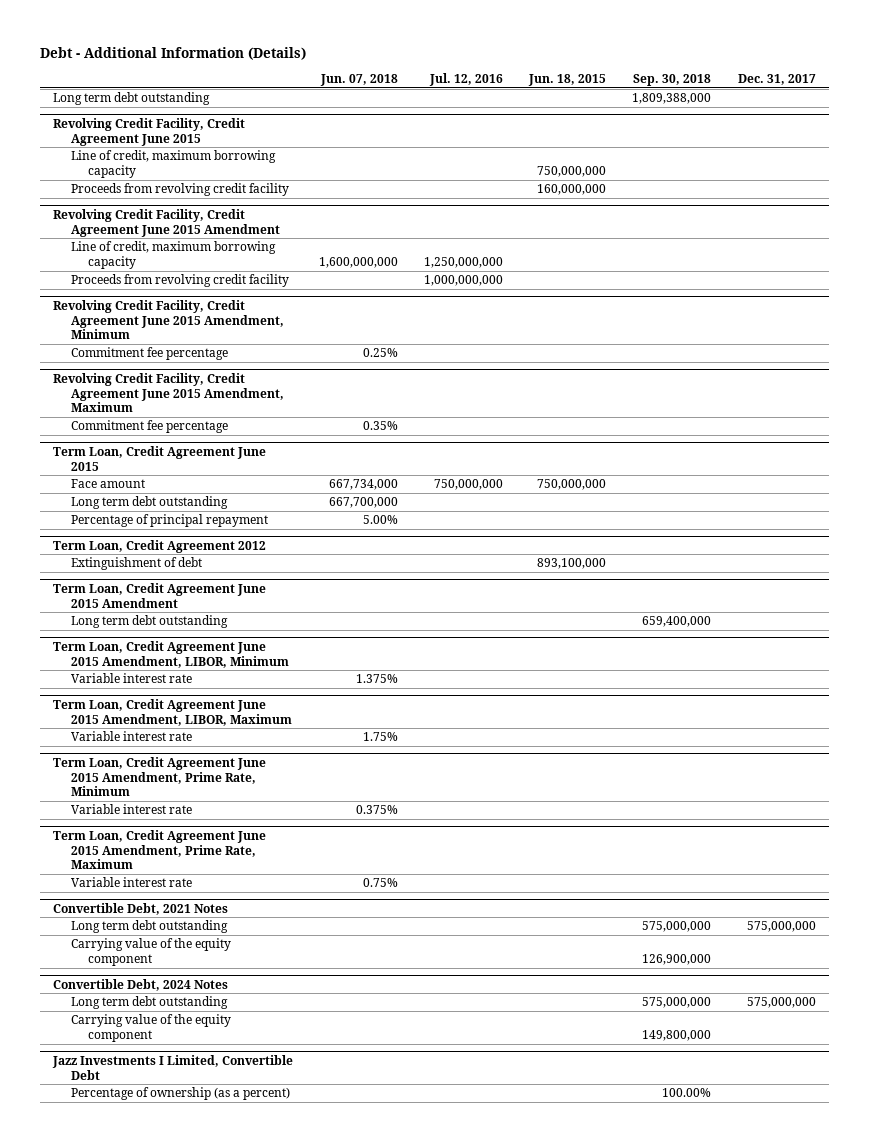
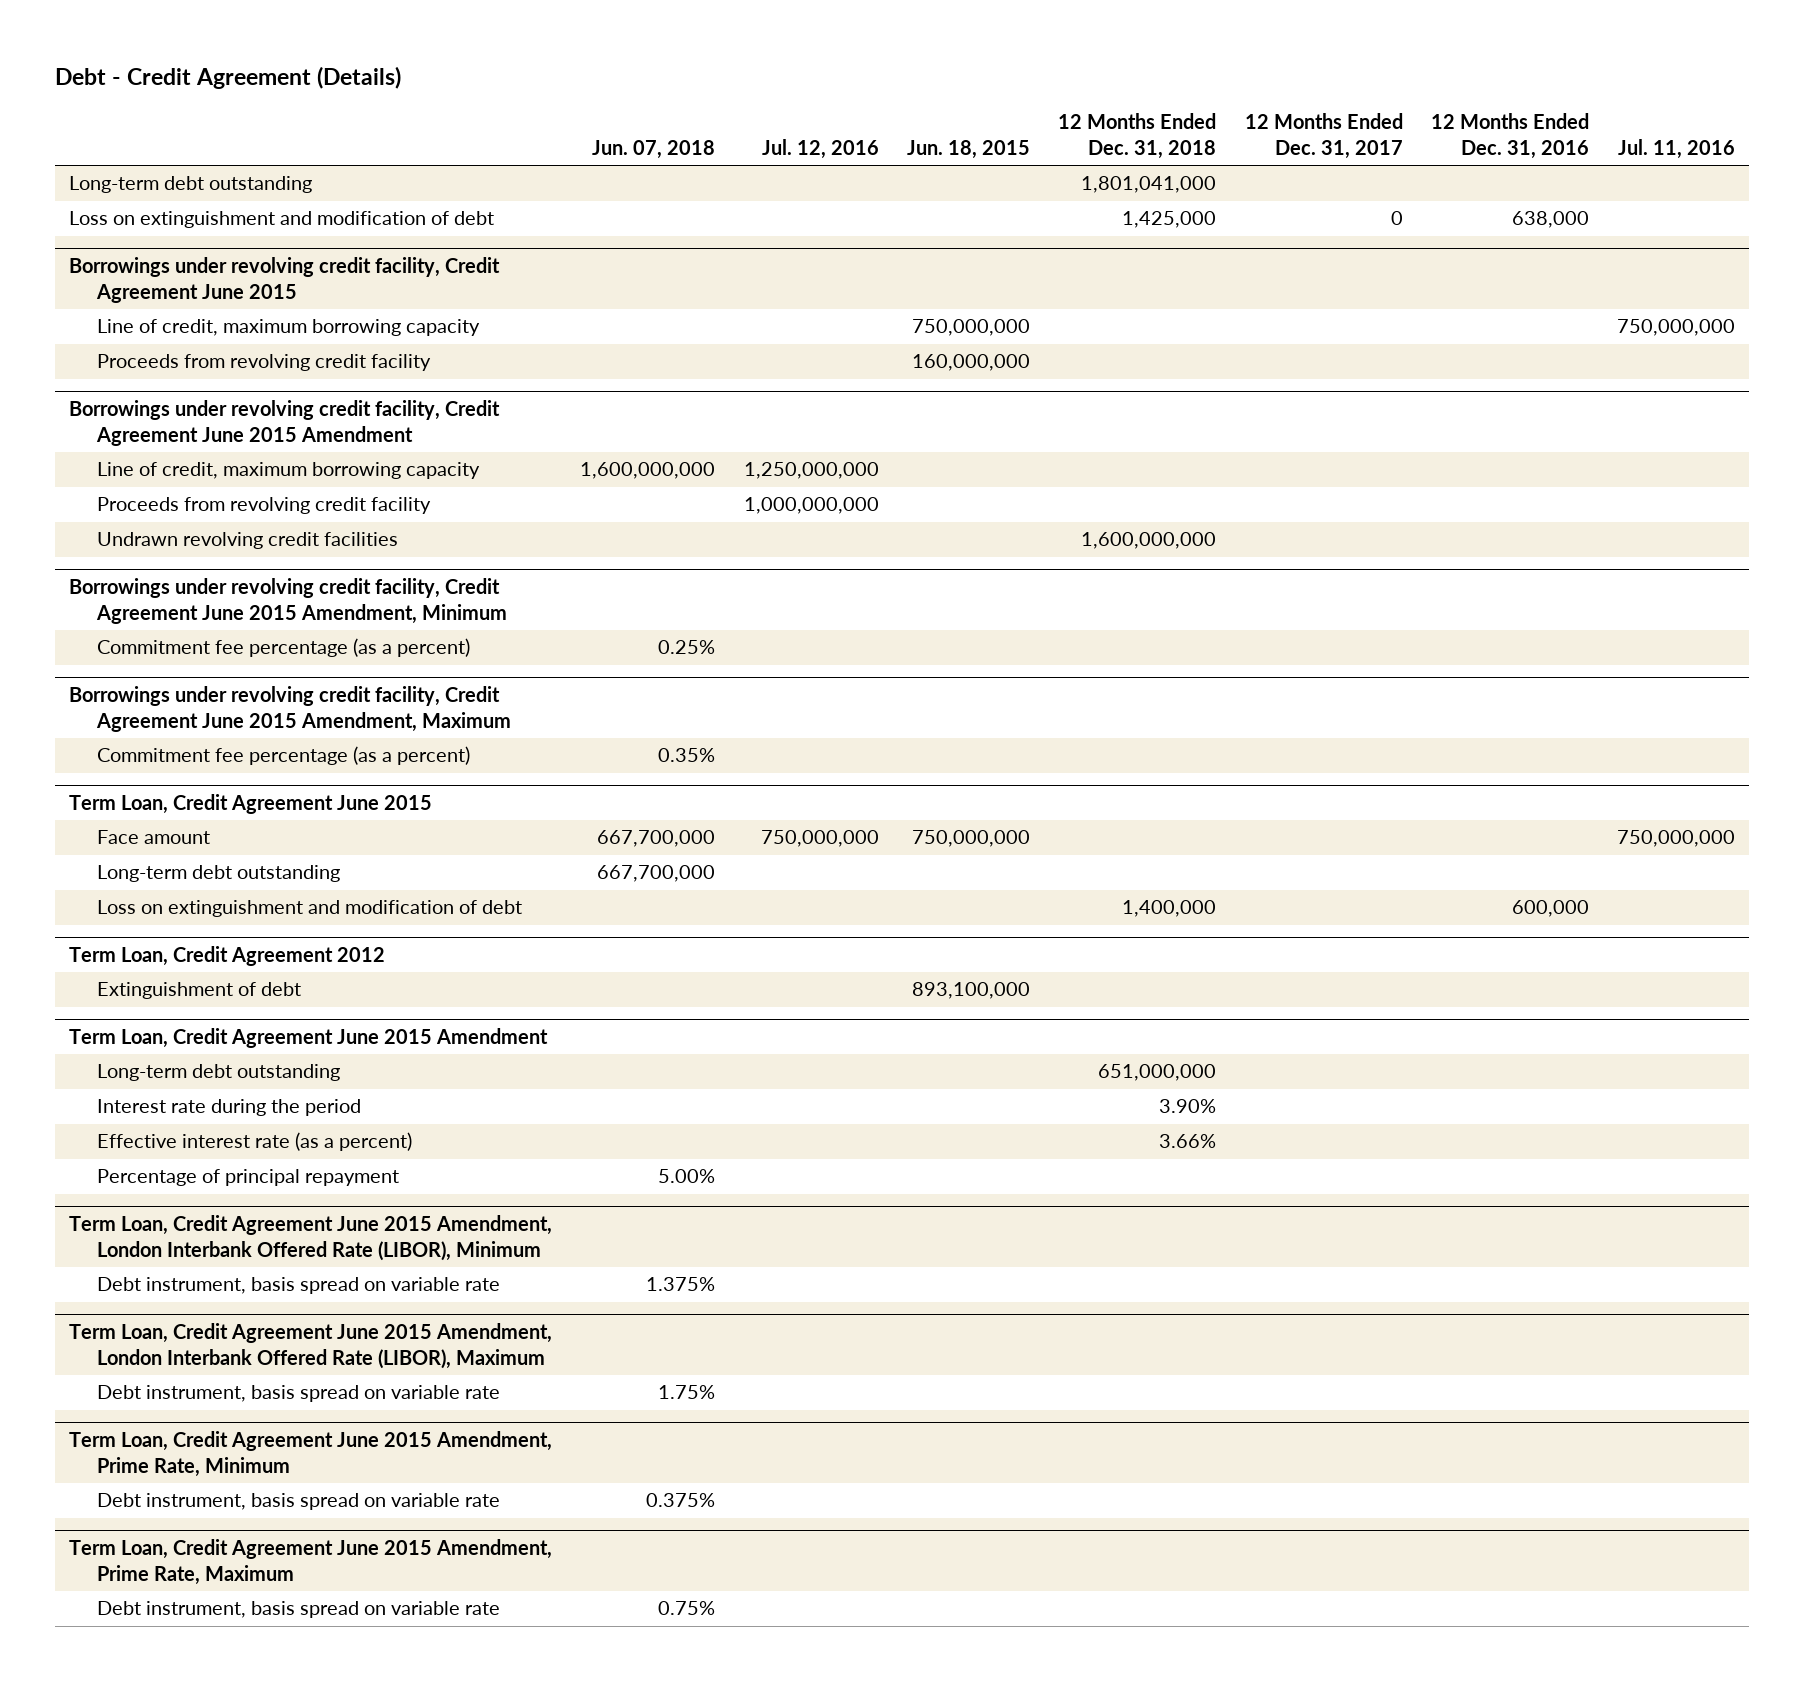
- Debt - Additional Information (Details)
+ Debt - Credit Agreement (Details)
- | Jun. 07, 2018 | Jul. 12, 2016 | Jun. 18, 2015 | Sep. 30, 2018 | Dec. 31, 2017
+ | Jun. 07, 2018 | Jul. 12, 2016 | Jun. 18, 2015 | 12 Months Ended Dec. 31, 2018 | 12 Months Ended Dec. 31, 2017 | 12 Months Ended Dec. 31, 2016 | Jul. 11, 2016
- Long term debt outstanding | | | | 1,809,388,000 |
- Revolving Credit Facility, Credit Agreement June 2015
+ Long-term debt outstanding | | | | 1,801,041,000 | | |
+ Loss on extinguishment and modification of debt | | | | 1,425,000 | 0 | 638,000 |
+ Borrowings under revolving credit facility, Credit Agreement June 2015
- Revolving Credit Facility, Credit Agreement June 2015 Amendment
+ Borrowings under revolving credit facility, Credit Agreement June 2015 Amendment
- Revolving Credit Facility, Credit Agreement June 2015 Amendment, Minimum
- Commitment fee percentage | 0.25% | | | |
- Revolving Credit Facility, Credit Agreement June 2015 Amendment, Maximum
- Commitment fee percentage | 0.35% | | | |
+ Undrawn revolving credit facilities | | | | 1,600,000,000 | | |
+ Borrowings under revolving credit facility, Credit Agreement June 2015 Amendment, Minimum
+ Commitment fee percentage (as a percent) | 0.25% | | | | | |
+ Borrowings under revolving credit facility, Credit Agreement June 2015 Amendment, Maximum
+ Commitment fee percentage (as a percent) | 0.35% | | | | | |
@ Term Loan, Credit Agreement June 2015
- Face amount | 667,734,000 | 750,000,000 | 750,000,000 | |
- Long term debt outstanding | 667,700,000 | | | |
- Percentage of principal repayment | 5.00% | | | |
+ Face amount | 667,700,000 | 750,000,000 | 750,000,000 | | | | 750,000,000
+ Long-term debt outstanding | 667,700,000 | | | | | |
+ Loss on extinguishment and modification of debt | | | | 1,400,000 | | 600,000 |
@ Term Loan, Credit Agreement June 2015 Amendment
- Long term debt outstanding | | | | 659,400,000 |
- Term Loan, Credit Agreement June 2015 Amendment, LIBOR, Minimum
- Variable interest rate | 1.375% | | | |
- Term Loan, Credit Agreement June 2015 Amendment, LIBOR, Maximum
- Variable interest rate | 1.75% | | | |
@ Term Loan, Credit Agreement June 2015 Amendment
+ Long-term debt outstanding | | | | 651,000,000 | | |
+ Interest rate during the period | | | | 3.90% | | |
+ Effective interest rate (as a percent) | | | | 3.66% | | |
+ Percentage of principal repayment | 5.00% | | | | | |
+ Term Loan, Credit Agreement June 2015 Amendment, London Interbank Offered Rate (LIBOR), Minimum
+ Debt instrument, basis spread on variable rate | 1.375% | | | | | |
+ Term Loan, Credit Agreement June 2015 Amendment, London Interbank Offered Rate (LIBOR), Maximum
+ Debt instrument, basis spread on variable rate | 1.75% | | | | | |
@ Term Loan, Credit Agreement June 2015 Amendment, Prime Rate, Minimum
- Variable interest rate | 0.375% | | | |
+ Debt instrument, basis spread on variable rate | 0.375% | | | | | |
@ Term Loan, Credit Agreement June 2015 Amendment, Prime Rate, Maximum
- Variable interest rate | 0.75% | | | |
- Convertible Debt, 2021 Notes
- Long term debt outstanding | | | | 575,000,000 | 575,000,000
- Carrying value of the equity component | | | | 126,900,000 |
- Convertible Debt, 2024 Notes
- Long term debt outstanding | | | | 575,000,000 | 575,000,000
- Carrying value of the equity component | | | | 149,800,000 |
- Jazz Investments I Limited, Convertible Debt
- Percentage of ownership (as a percent) | | | | 100.00% |
@ Term Loan, Credit Agreement June 2015 Amendment, Prime Rate, Maximum
+ Debt instrument, basis spread on variable rate | 0.75% | | | | | |

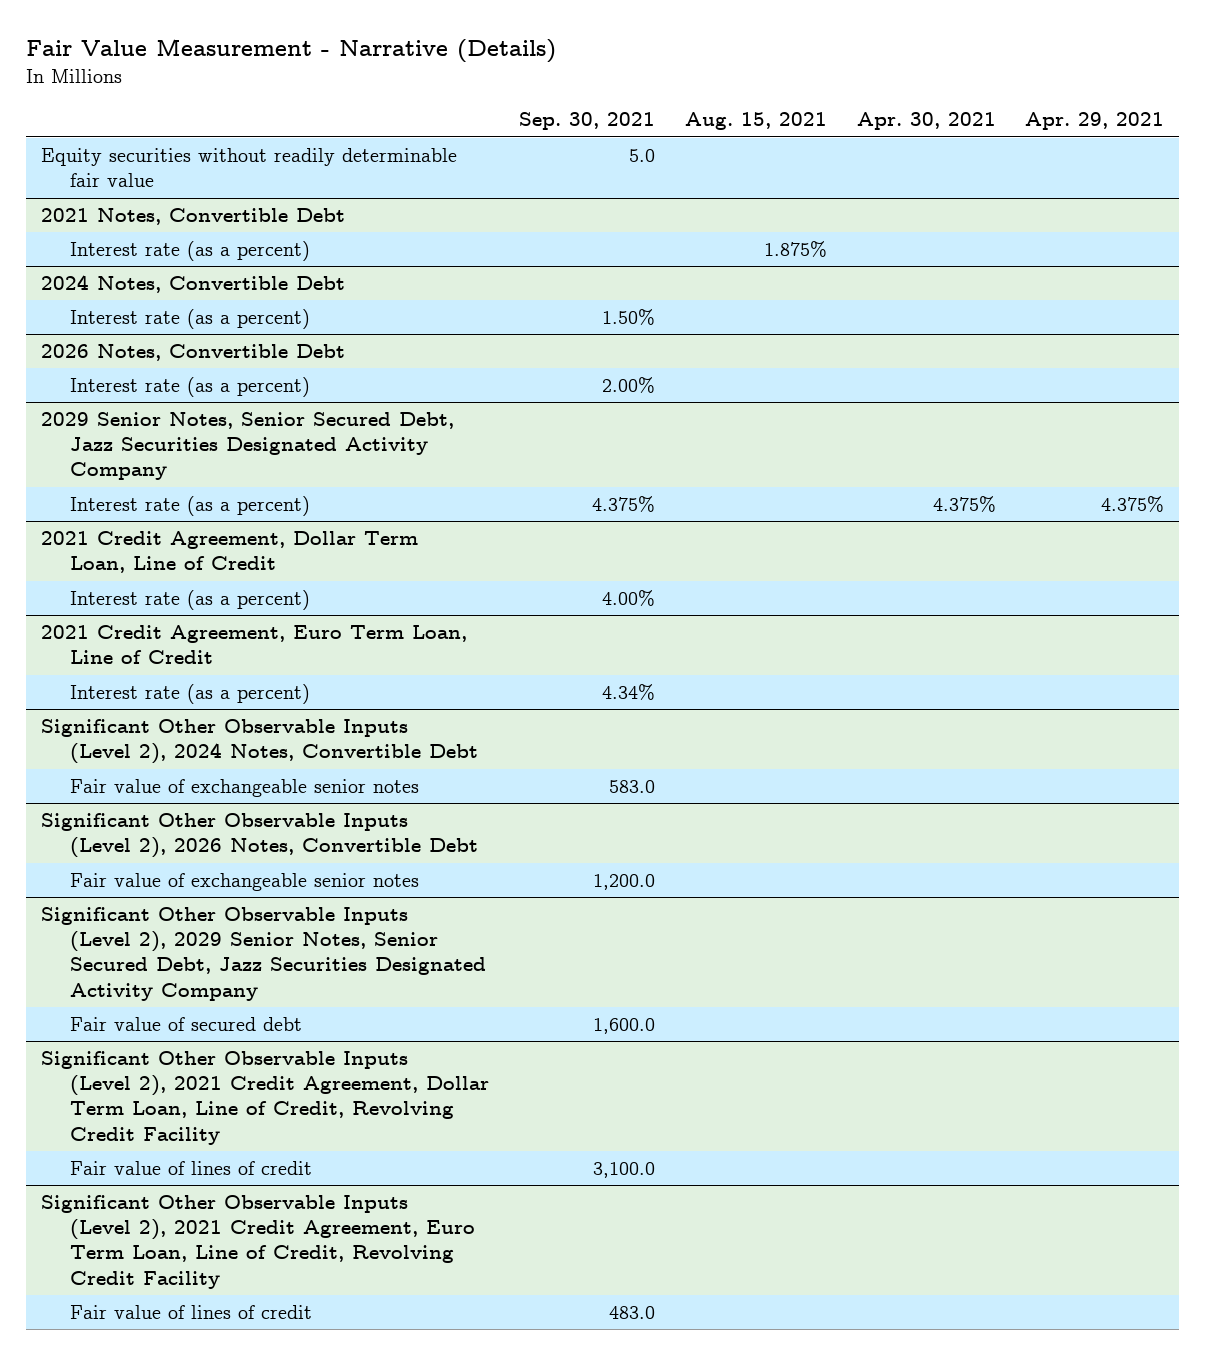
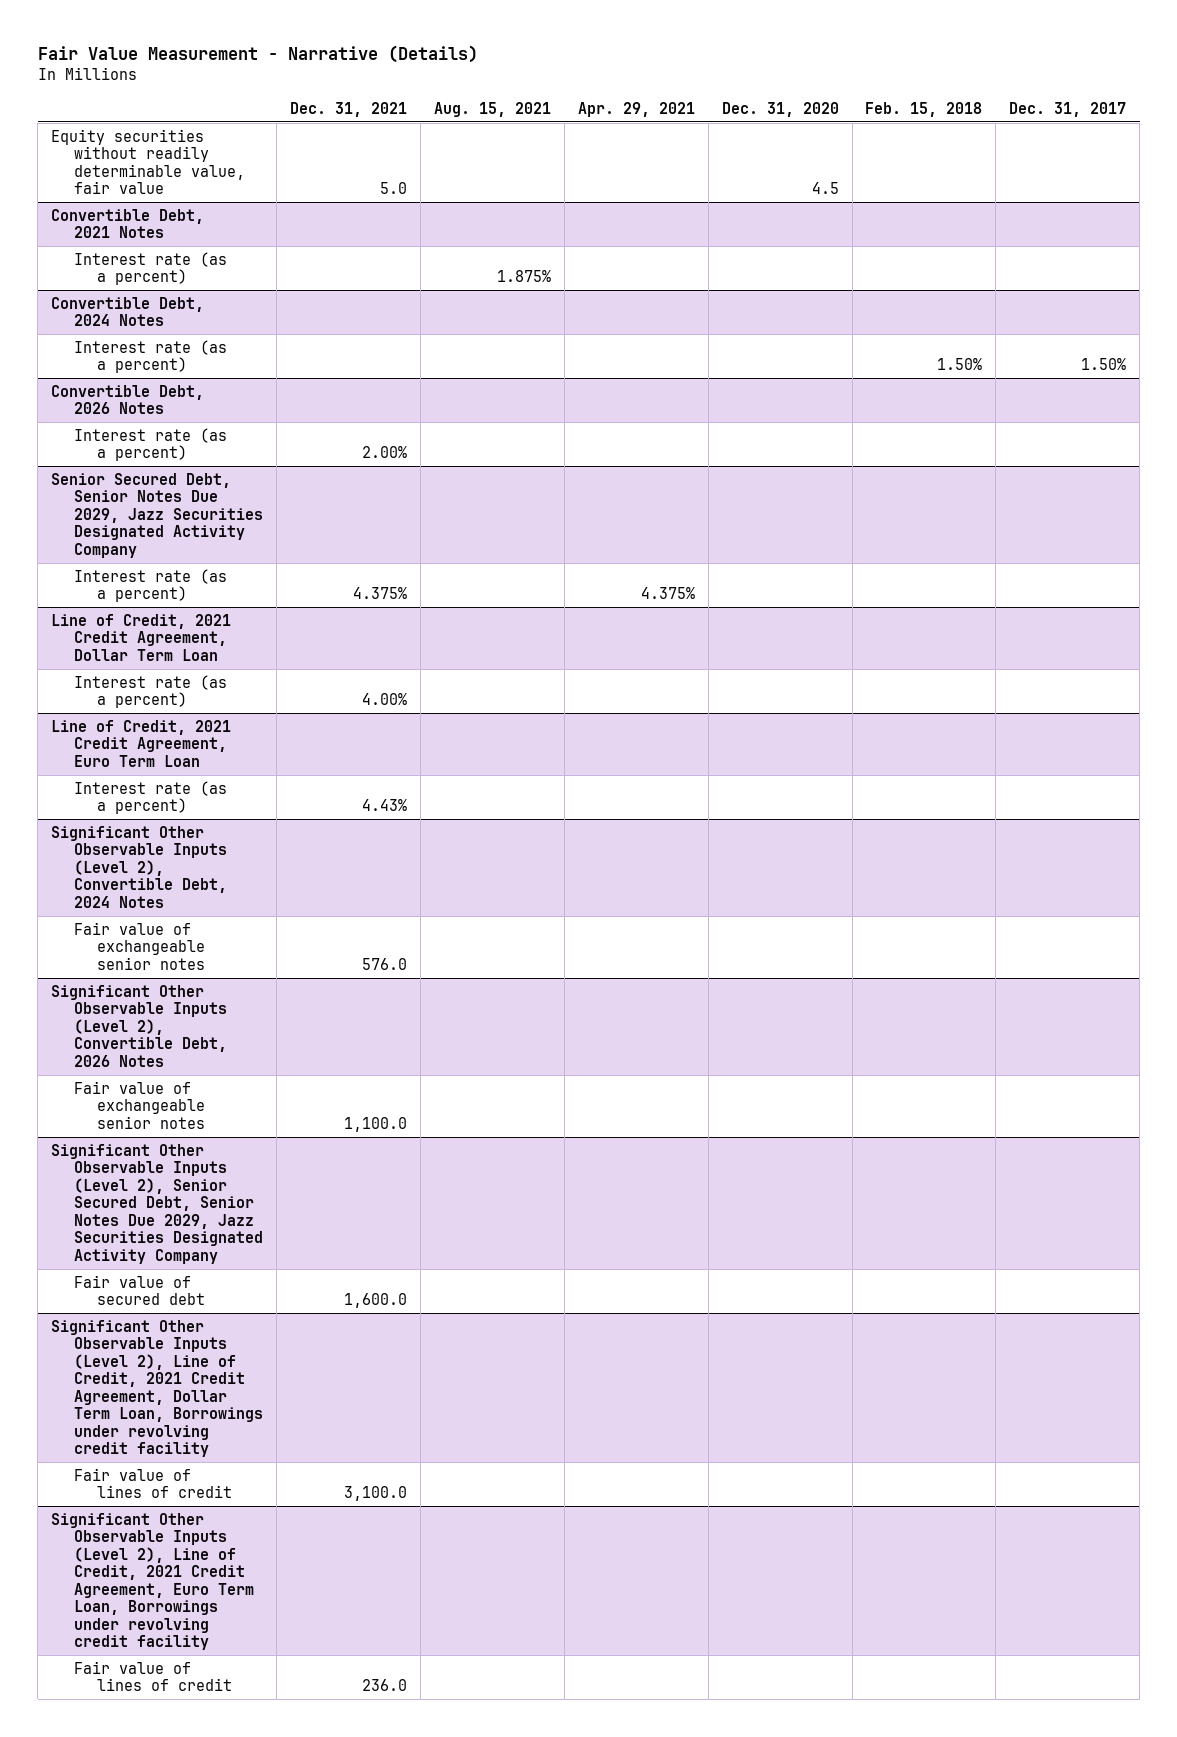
- | Sep. 30, 2021 | Aug. 15, 2021 | Apr. 30, 2021 | Apr. 29, 2021
+ | Dec. 31, 2021 | Aug. 15, 2021 | Apr. 29, 2021 | Dec. 31, 2020 | Feb. 15, 2018 | Dec. 31, 2017
- Equity securities without readily determinable fair value | 5.0 | | |
- 2021 Notes, Convertible Debt
+ Equity securities without readily determinable value, fair value | 5.0 | | | 4.5 | |
+ Convertible Debt, 2021 Notes
- 2024 Notes, Convertible Debt
+ Convertible Debt, 2024 Notes
- 2026 Notes, Convertible Debt
+ Convertible Debt, 2026 Notes
- 2029 Senior Notes, Senior Secured Debt, Jazz Securities Designated Activity Company
+ Senior Secured Debt, Senior Notes Due 2029, Jazz Securities Designated Activity Company
- 2021 Credit Agreement, Dollar Term Loan, Line of Credit
+ Line of Credit, 2021 Credit Agreement, Dollar Term Loan
- 2021 Credit Agreement, Euro Term Loan, Line of Credit
+ Line of Credit, 2021 Credit Agreement, Euro Term Loan
- Significant Other Observable Inputs (Level 2), 2024 Notes, Convertible Debt
+ Significant Other Observable Inputs (Level 2), Convertible Debt, 2024 Notes
- Significant Other Observable Inputs (Level 2), 2026 Notes, Convertible Debt
+ Significant Other Observable Inputs (Level 2), Convertible Debt, 2026 Notes
- Significant Other Observable Inputs (Level 2), 2029 Senior Notes, Senior Secured Debt, Jazz Securities Designated Activity Company
+ Significant Other Observable Inputs (Level 2), Senior Secured Debt, Senior Notes Due 2029, Jazz Securities Designated Activity Company
- Significant Other Observable Inputs (Level 2), 2021 Credit Agreement, Dollar Term Loan, Line of Credit, Revolving Credit Facility
+ Significant Other Observable Inputs (Level 2), Line of Credit, 2021 Credit Agreement, Dollar Term Loan, Borrowings under revolving credit facility
- Significant Other Observable Inputs (Level 2), 2021 Credit Agreement, Euro Term Loan, Line of Credit, Revolving Credit Facility
+ Significant Other Observable Inputs (Level 2), Line of Credit, 2021 Credit Agreement, Euro Term Loan, Borrowings under revolving credit facility

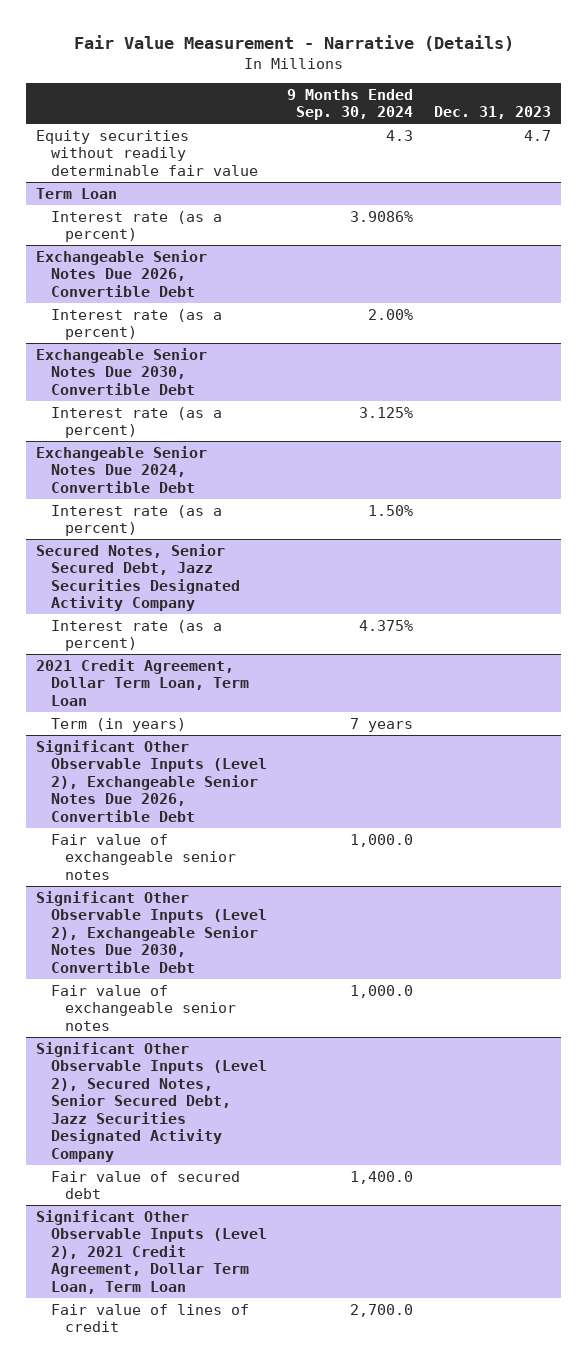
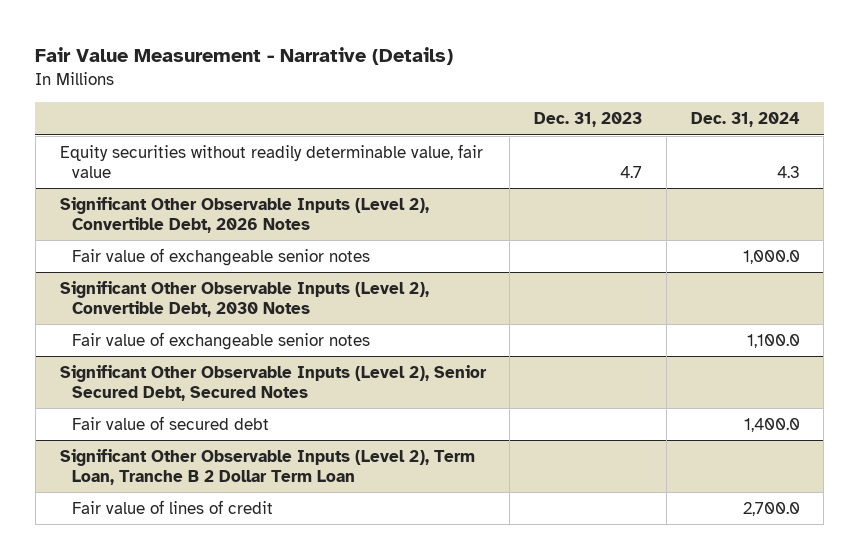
- | 9 Months Ended Sep. 30, 2024 | Dec. 31, 2023
+ | Dec. 31, 2023 | Dec. 31, 2024
- Equity securities without readily determinable fair value | 4.3 | 4.7
- Term Loan
- Interest rate (as a percent) | 3.9086% |
- Exchangeable Senior Notes Due 2026, Convertible Debt
- Interest rate (as a percent) | 2.00% |
- Exchangeable Senior Notes Due 2030, Convertible Debt
- Interest rate (as a percent) | 3.125% |
- Exchangeable Senior Notes Due 2024, Convertible Debt
- Interest rate (as a percent) | 1.50% |
- Secured Notes, Senior Secured Debt, Jazz Securities Designated Activity Company
- Interest rate (as a percent) | 4.375% |
- 2021 Credit Agreement, Dollar Term Loan, Term Loan
- Term (in years) | 7 years |
- Significant Other Observable Inputs (Level 2), Exchangeable Senior Notes Due 2026, Convertible Debt
+ Equity securities without readily determinable value, fair value | 4.7 | 4.3
+ Significant Other Observable Inputs (Level 2), Convertible Debt, 2026 Notes
- Significant Other Observable Inputs (Level 2), Exchangeable Senior Notes Due 2030, Convertible Debt
+ Significant Other Observable Inputs (Level 2), Convertible Debt, 2030 Notes
- Significant Other Observable Inputs (Level 2), Secured Notes, Senior Secured Debt, Jazz Securities Designated Activity Company
+ Significant Other Observable Inputs (Level 2), Senior Secured Debt, Secured Notes
- Significant Other Observable Inputs (Level 2), 2021 Credit Agreement, Dollar Term Loan, Term Loan
+ Significant Other Observable Inputs (Level 2), Term Loan, Tranche B 2 Dollar Term Loan

